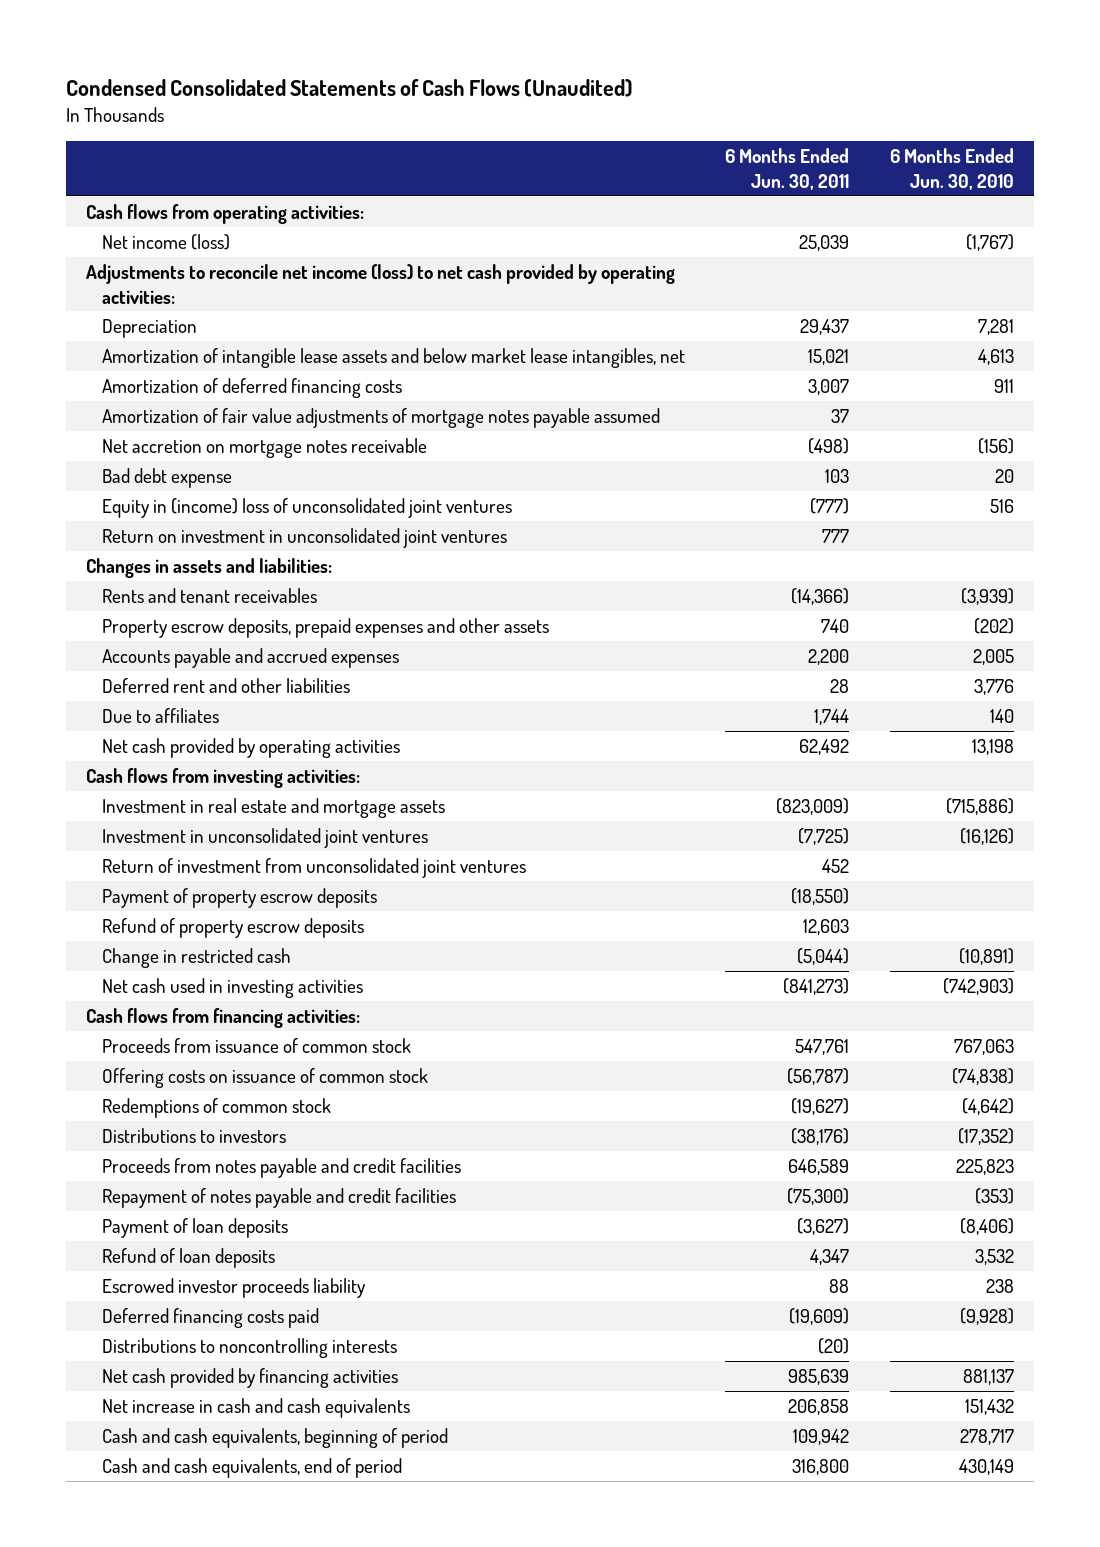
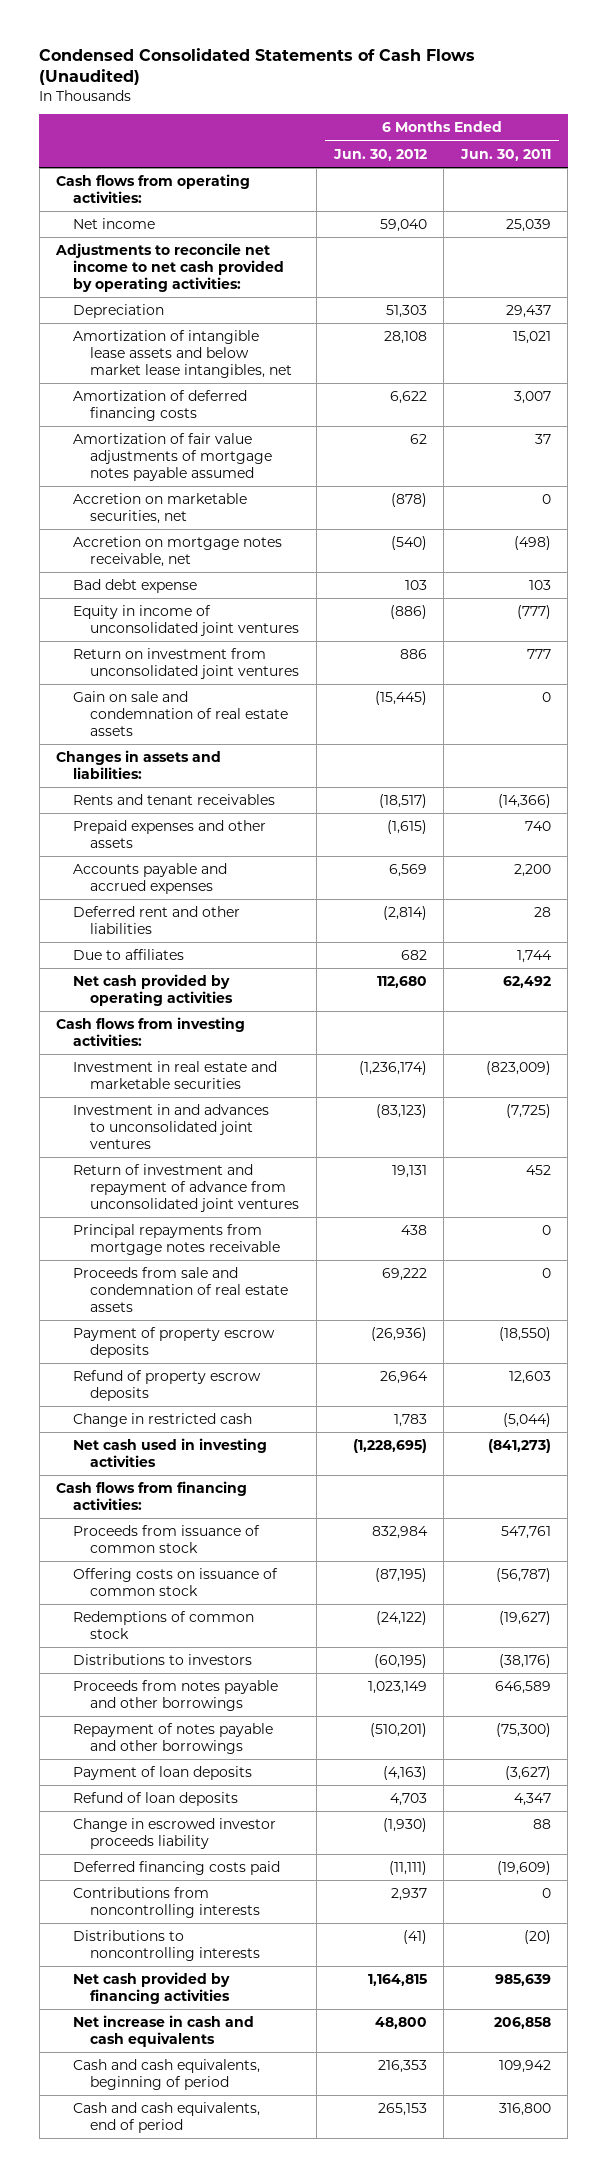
- | 6 Months Ended Jun. 30, 2011 | 6 Months Ended Jun. 30, 2010
+ | 6 Months Ended Jun. 30, 2012 | 6 Months Ended Jun. 30, 2011
- Net income (loss) | 25,039 | (1,767)
- Adjustments to reconcile net income (loss) to net cash provided by operating activities:
+ Net income | 59,040 | 25,039
+ Adjustments to reconcile net income to net cash provided by operating activities:
- Net accretion on mortgage notes receivable | (498) | (156)
+ Accretion on marketable securities, net | (878) | 0
+ Accretion on mortgage notes receivable, net | (540) | (498)
- Equity in (income) loss of unconsolidated joint ventures | (777) | 516
- Return on investment in unconsolidated joint ventures | 777 |
+ Equity in income of unconsolidated joint ventures | (886) | (777)
+ Return on investment from unconsolidated joint ventures | 886 | 777
+ Gain on sale and condemnation of real estate assets | (15,445) | 0
- Property escrow deposits, prepaid expenses and other assets | 740 | (202)
+ Prepaid expenses and other assets | (1,615) | 740
- Investment in real estate and mortgage assets | (823,009) | (715,886)
- Investment in unconsolidated joint ventures | (7,725) | (16,126)
- Return of investment from unconsolidated joint ventures | 452 |
+ Investment in real estate and marketable securities | (1,236,174) | (823,009)
+ Investment in and advances to unconsolidated joint ventures | (83,123) | (7,725)
+ Return of investment and repayment of advance from unconsolidated joint ventures | 19,131 | 452
+ Principal repayments from mortgage notes receivable | 438 | 0
+ Proceeds from sale and condemnation of real estate assets | 69,222 | 0
- Proceeds from notes payable and credit facilities | 646,589 | 225,823
- Repayment of notes payable and credit facilities | (75,300) | (353)
+ Proceeds from notes payable and other borrowings | 1,023,149 | 646,589
+ Repayment of notes payable and other borrowings | (510,201) | (75,300)
- Escrowed investor proceeds liability | 88 | 238
+ Change in escrowed investor proceeds liability | (1,930) | 88
+ Contributions from noncontrolling interests | 2,937 | 0

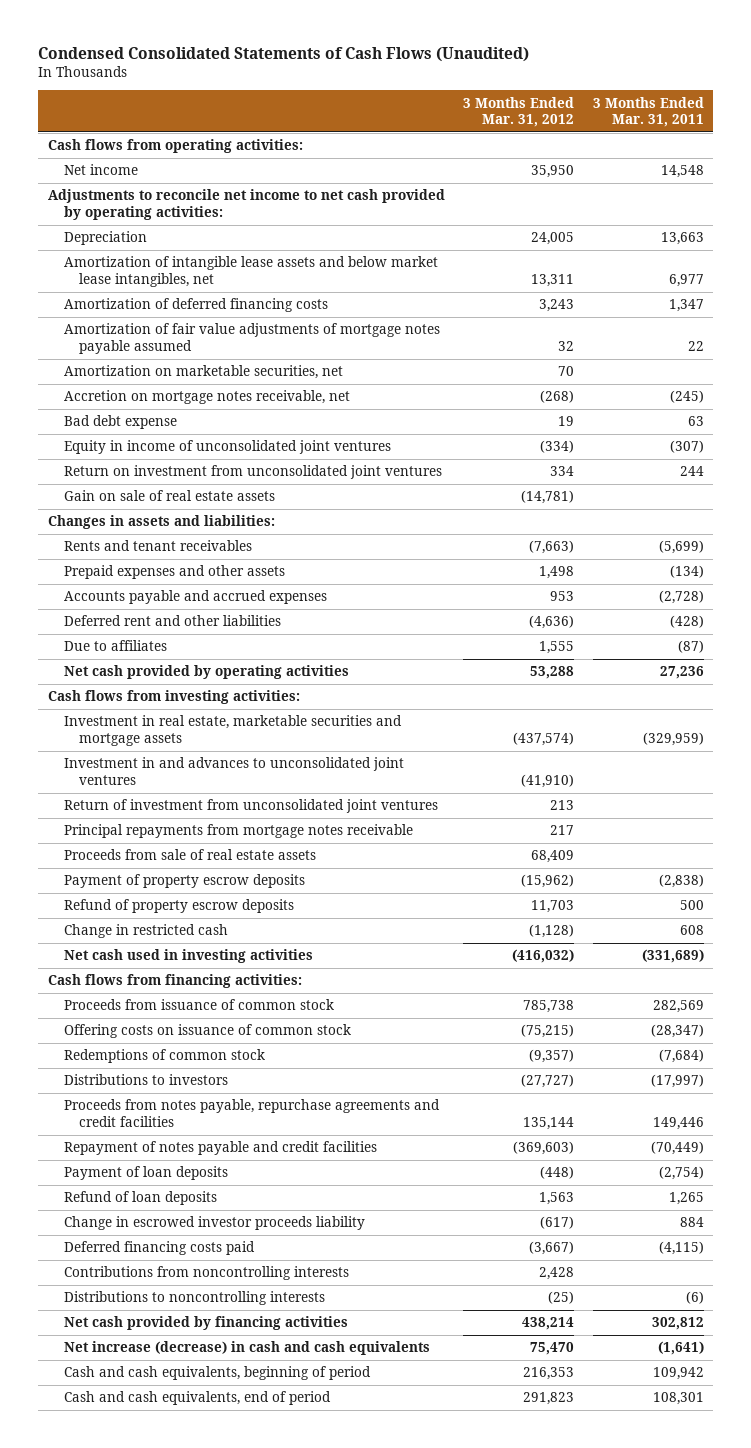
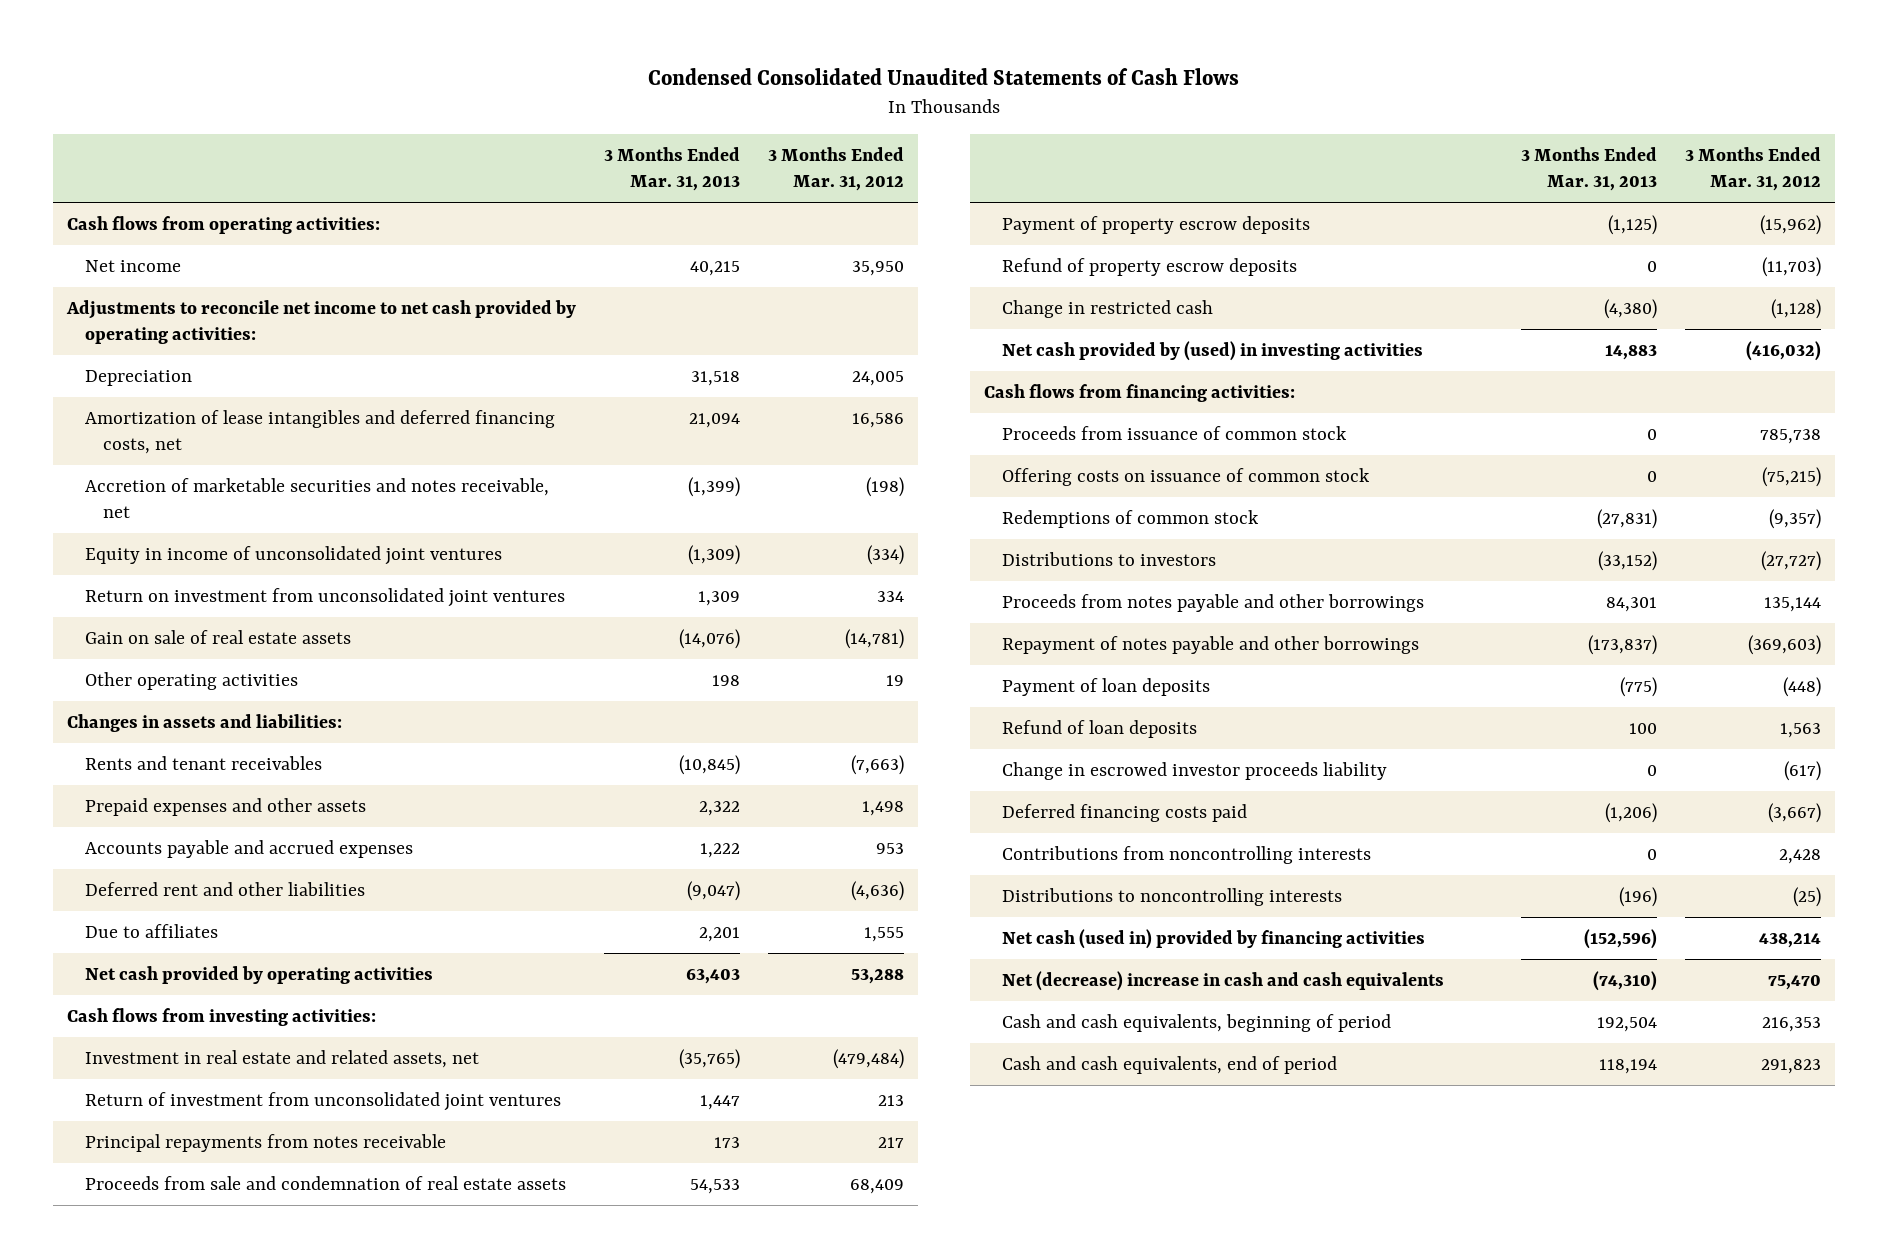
- Condensed Consolidated Statements of Cash Flows (Unaudited)
+ Condensed Consolidated Unaudited Statements of Cash Flows
- | 3 Months Ended Mar. 31, 2012 | 3 Months Ended Mar. 31, 2011
+ | 3 Months Ended Mar. 31, 2013 | 3 Months Ended Mar. 31, 2012
- Amortization of intangible lease assets and below market lease intangibles, net | 13,311 | 6,977
- Amortization of deferred financing costs | 3,243 | 1,347
- Amortization of fair value adjustments of mortgage notes payable assumed | 32 | 22
- Amortization on marketable securities, net | 70 |
- Accretion on mortgage notes receivable, net | (268) | (245)
- Bad debt expense | 19 | 63
+ Amortization of lease intangibles and deferred financing costs, net | 21,094 | 16,586
+ Accretion of marketable securities and notes receivable, net | (1,399) | (198)
+ Other operating activities | 198 | 19
- Investment in real estate, marketable securities and mortgage assets | (437,574) | (329,959)
- Investment in and advances to unconsolidated joint ventures | (41,910) |
+ Investment in real estate and related assets, net | (35,765) | (479,484)
- Principal repayments from mortgage notes receivable | 217 |
- Proceeds from sale of real estate assets | 68,409 |
+ Principal repayments from notes receivable | 173 | 217
+ Proceeds from sale and condemnation of real estate assets | 54,533 | 68,409
- Refund of property escrow deposits | 11,703 | 500
+ Refund of property escrow deposits | 0 | (11,703)
- Net cash used in investing activities | (416,032) | (331,689)
+ Net cash provided by (used) in investing activities | 14,883 | (416,032)
- Proceeds from notes payable, repurchase agreements and credit facilities | 135,144 | 149,446
- Repayment of notes payable and credit facilities | (369,603) | (70,449)
+ Proceeds from notes payable and other borrowings | 84,301 | 135,144
+ Repayment of notes payable and other borrowings | (173,837) | (369,603)
- Net cash provided by financing activities | 438,214 | 302,812
- Net increase (decrease) in cash and cash equivalents | 75,470 | (1,641)
+ Net cash (used in) provided by financing activities | (152,596) | 438,214
+ Net (decrease) increase in cash and cash equivalents | (74,310) | 75,470

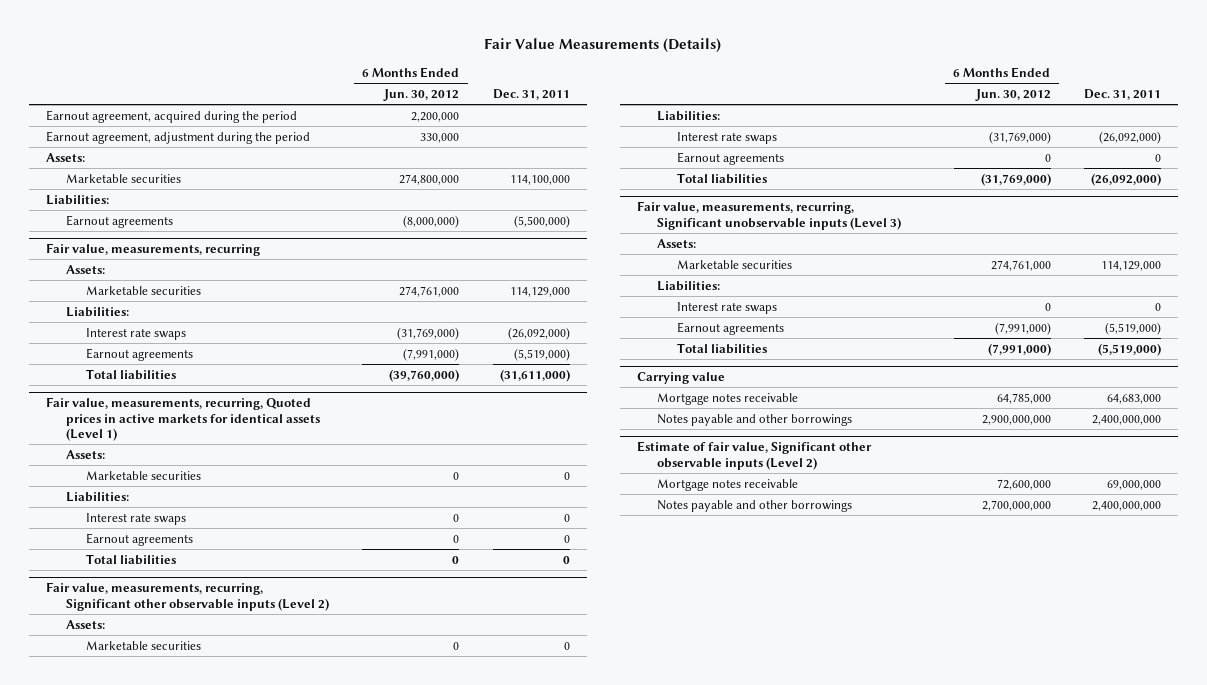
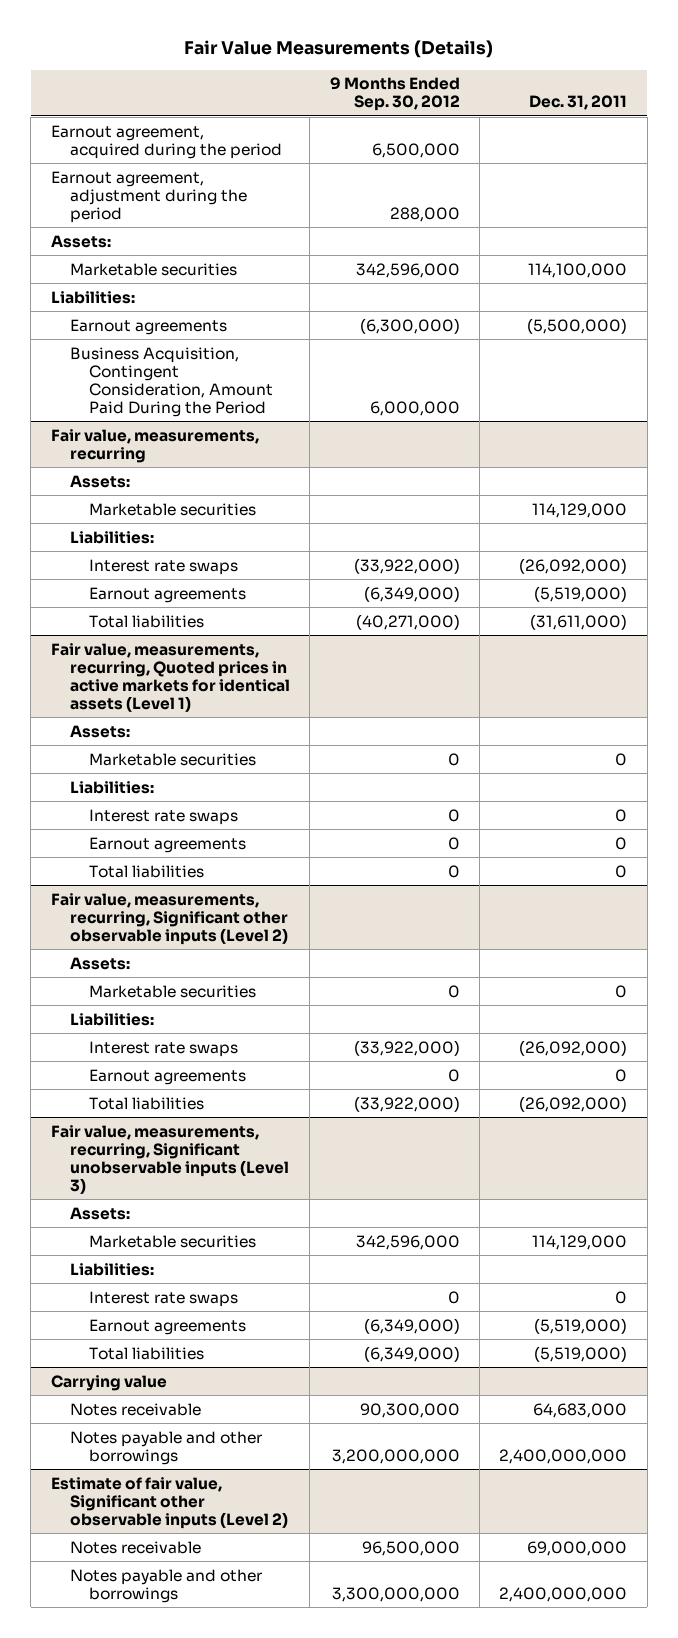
- | 6 Months Ended Jun. 30, 2012 | Dec. 31, 2011
+ | 9 Months Ended Sep. 30, 2012 | Dec. 31, 2011
+ Business Acquisition, Contingent Consideration, Amount Paid During the Period | 6,000,000 |
@ Carrying value
- Mortgage notes receivable | 64,785,000 | 64,683,000
+ Notes receivable | 90,300,000 | 64,683,000
@ Estimate of fair value, Significant other observable inputs (Level 2)
- Mortgage notes receivable | 72,600,000 | 69,000,000
+ Notes receivable | 96,500,000 | 69,000,000

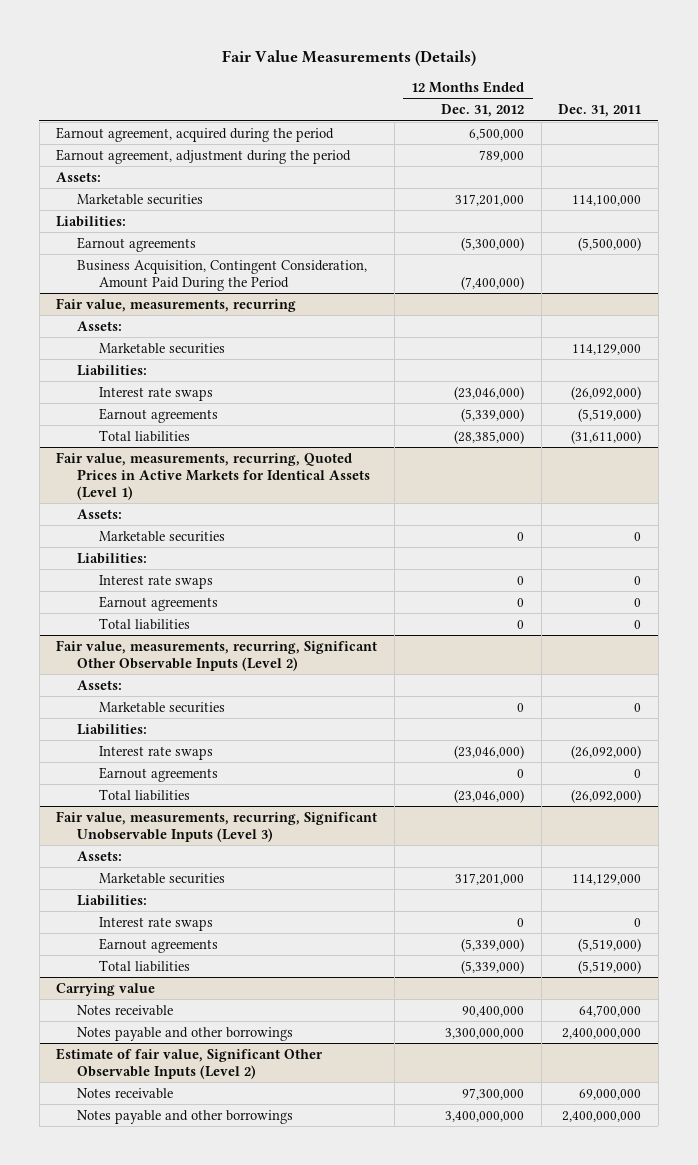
- | 9 Months Ended Sep. 30, 2012 | Dec. 31, 2011
+ | 12 Months Ended Dec. 31, 2012 | Dec. 31, 2011
- Fair value, measurements, recurring, Quoted prices in active markets for identical assets (Level 1)
+ Fair value, measurements, recurring, Quoted Prices in Active Markets for Identical Assets (Level 1)
- Fair value, measurements, recurring, Significant other observable inputs (Level 2)
+ Fair value, measurements, recurring, Significant Other Observable Inputs (Level 2)
- Fair value, measurements, recurring, Significant unobservable inputs (Level 3)
+ Fair value, measurements, recurring, Significant Unobservable Inputs (Level 3)
@ Carrying value
- Notes receivable | 90,300,000 | 64,683,000
+ Notes receivable | 90,400,000 | 64,700,000
- Estimate of fair value, Significant other observable inputs (Level 2)
+ Estimate of fair value, Significant Other Observable Inputs (Level 2)

